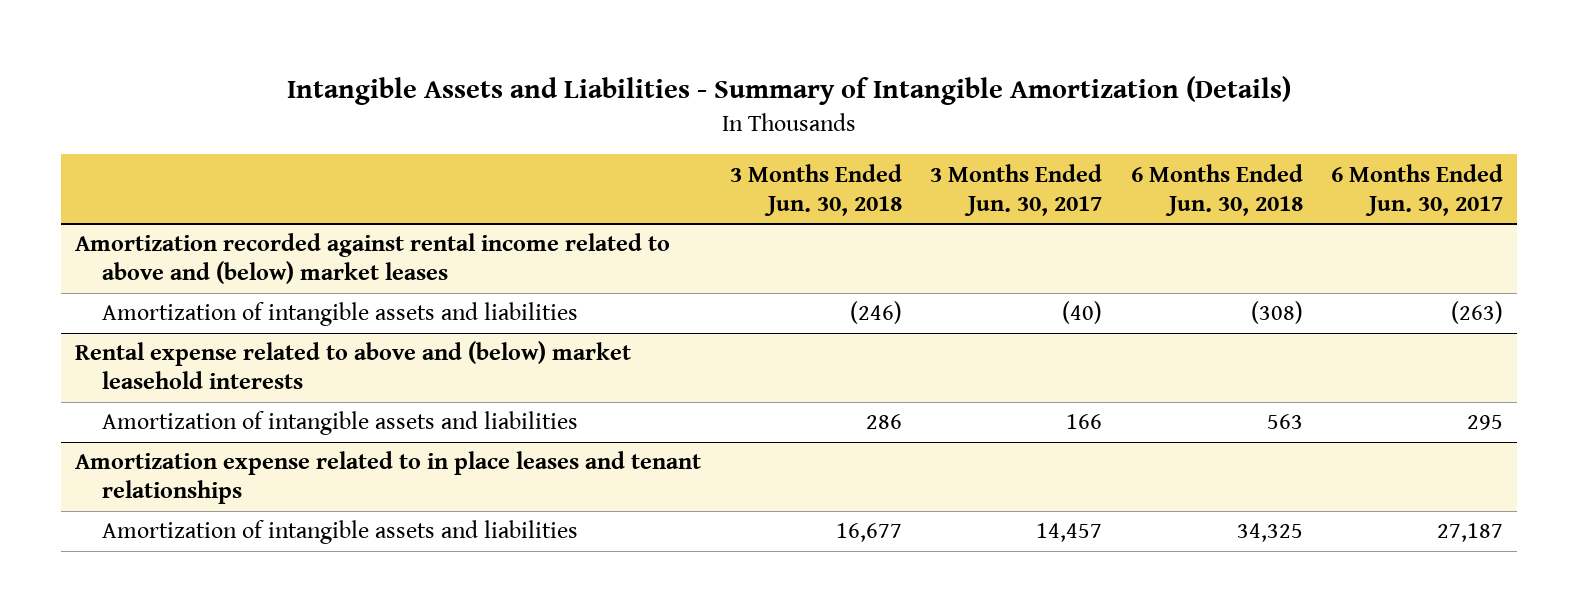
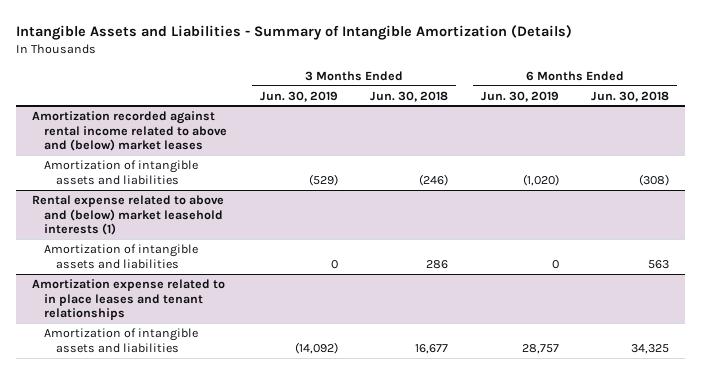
- | 3 Months Ended Jun. 30, 2018 | 3 Months Ended Jun. 30, 2017 | 6 Months Ended Jun. 30, 2018 | 6 Months Ended Jun. 30, 2017
+ | 3 Months Ended Jun. 30, 2019 | 3 Months Ended Jun. 30, 2018 | 6 Months Ended Jun. 30, 2019 | 6 Months Ended Jun. 30, 2018
- Rental expense related to above and (below) market leasehold interests
+ Rental expense related to above and (below) market leasehold interests (1)

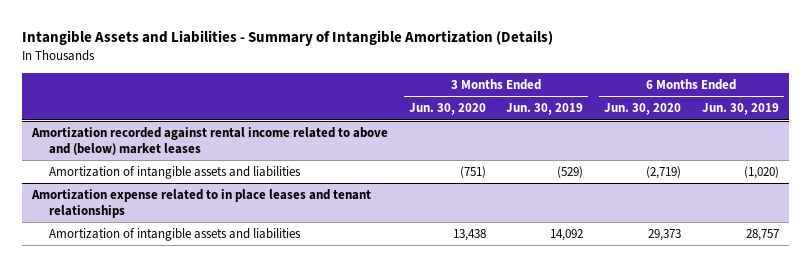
- | 3 Months Ended Jun. 30, 2019 | 3 Months Ended Jun. 30, 2018 | 6 Months Ended Jun. 30, 2019 | 6 Months Ended Jun. 30, 2018
+ | 3 Months Ended Jun. 30, 2020 | 3 Months Ended Jun. 30, 2019 | 6 Months Ended Jun. 30, 2020 | 6 Months Ended Jun. 30, 2019
- Rental expense related to above and (below) market leasehold interests (1)
- Amortization of intangible assets and liabilities | 0 | 286 | 0 | 563
@ Amortization expense related to in place leases and tenant relationships
- Amortization of intangible assets and liabilities | (14,092) | 16,677 | 28,757 | 34,325
+ Amortization of intangible assets and liabilities | 13,438 | 14,092 | 29,373 | 28,757

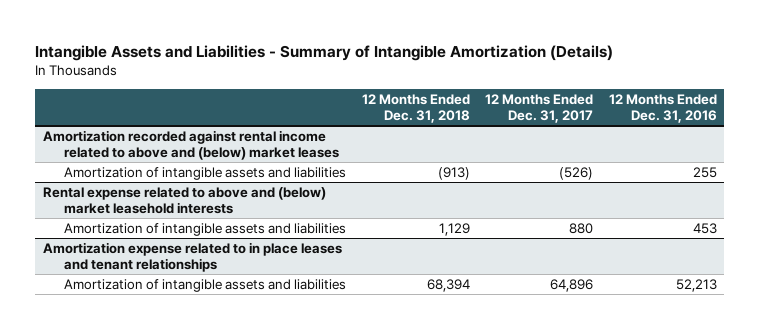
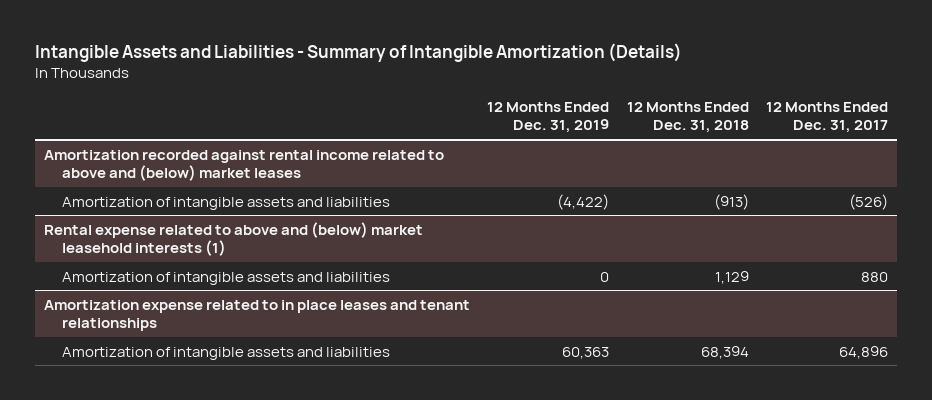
- | 12 Months Ended Dec. 31, 2018 | 12 Months Ended Dec. 31, 2017 | 12 Months Ended Dec. 31, 2016
+ | 12 Months Ended Dec. 31, 2019 | 12 Months Ended Dec. 31, 2018 | 12 Months Ended Dec. 31, 2017
- Rental expense related to above and (below) market leasehold interests
+ Rental expense related to above and (below) market leasehold interests (1)

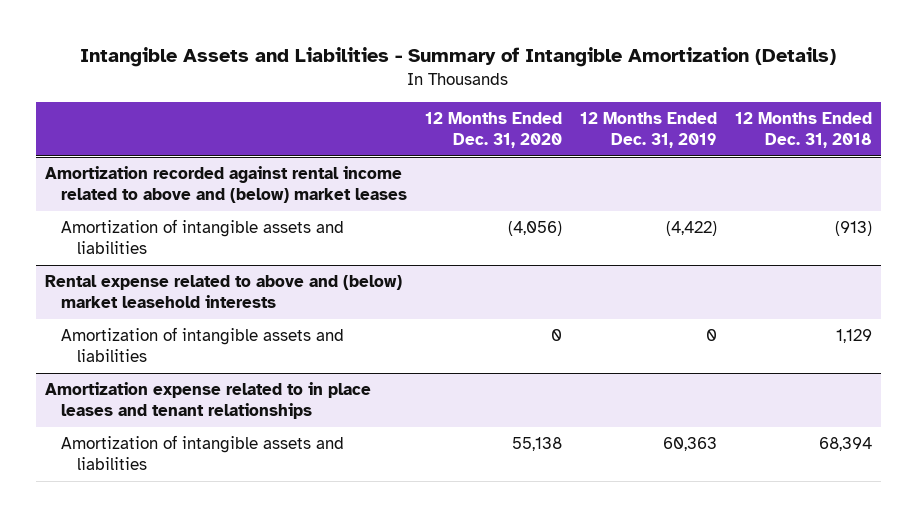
- | 12 Months Ended Dec. 31, 2019 | 12 Months Ended Dec. 31, 2018 | 12 Months Ended Dec. 31, 2017
+ | 12 Months Ended Dec. 31, 2020 | 12 Months Ended Dec. 31, 2019 | 12 Months Ended Dec. 31, 2018
- Rental expense related to above and (below) market leasehold interests (1)
+ Rental expense related to above and (below) market leasehold interests

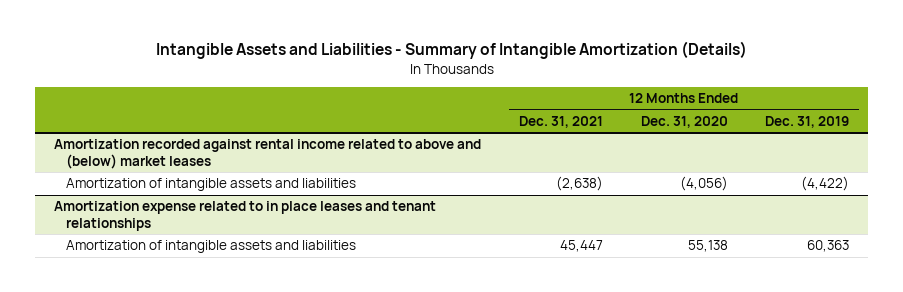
- | 12 Months Ended Dec. 31, 2020 | 12 Months Ended Dec. 31, 2019 | 12 Months Ended Dec. 31, 2018
+ | 12 Months Ended Dec. 31, 2021 | 12 Months Ended Dec. 31, 2020 | 12 Months Ended Dec. 31, 2019
- Rental expense related to above and (below) market leasehold interests
- Amortization of intangible assets and liabilities | 0 | 0 | 1,129

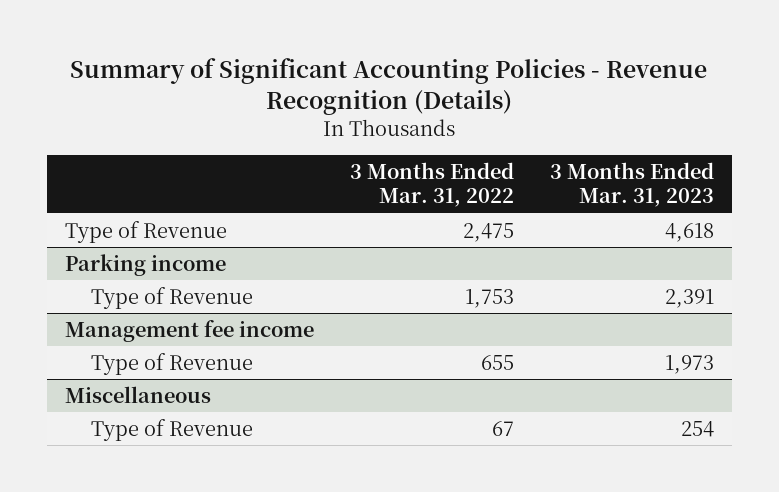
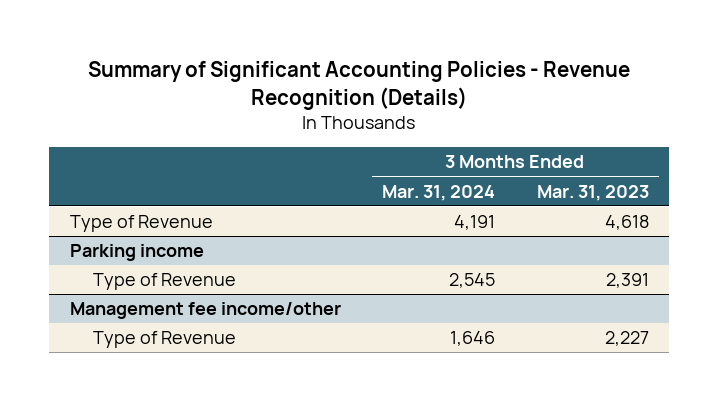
- | 3 Months Ended Mar. 31, 2022 | 3 Months Ended Mar. 31, 2023
+ | 3 Months Ended Mar. 31, 2024 | 3 Months Ended Mar. 31, 2023
- Management fee income
- Type of Revenue | 655 | 1,973
- Miscellaneous
- Type of Revenue | 67 | 254
+ Management fee income/other
+ Type of Revenue | 1,646 | 2,227

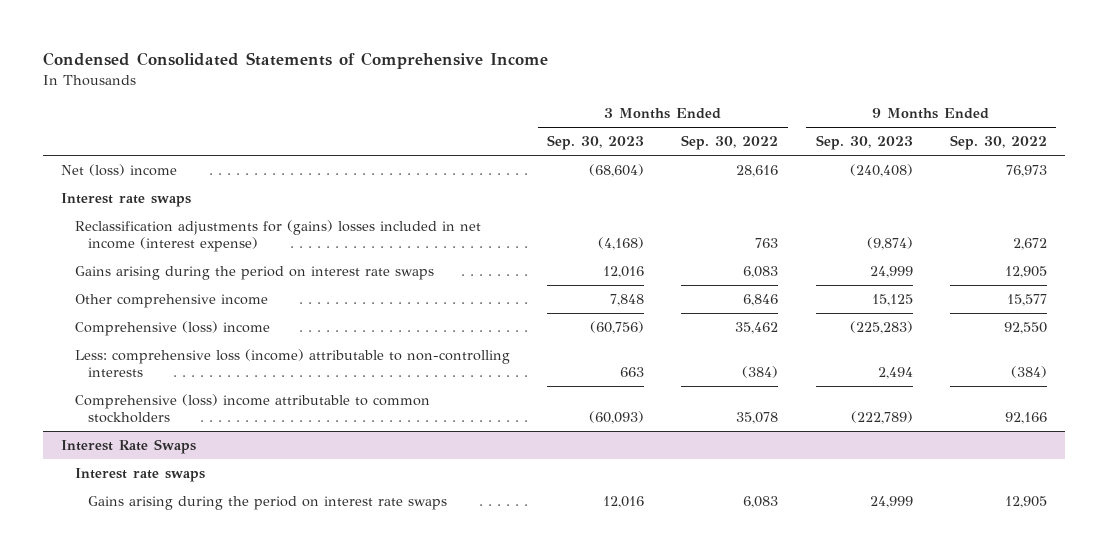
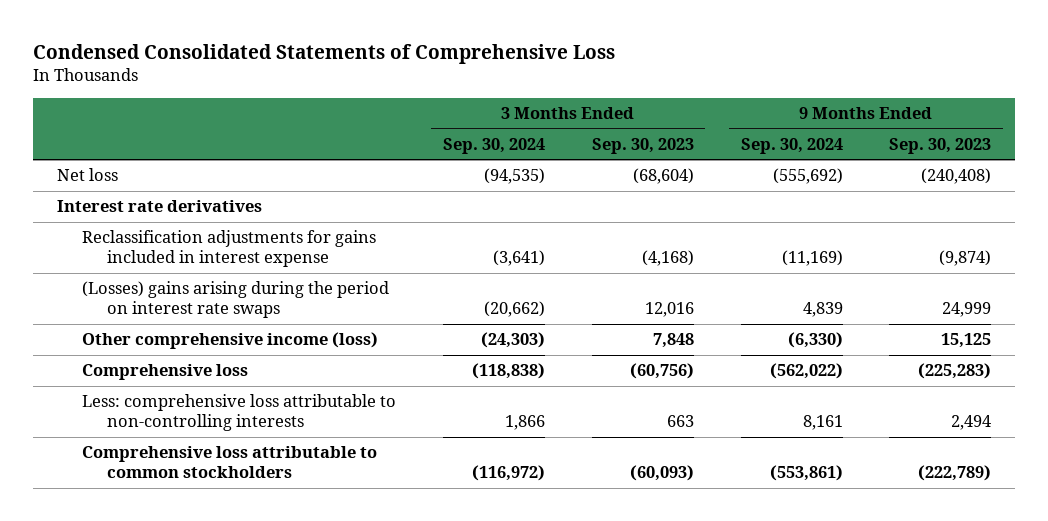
- Condensed Consolidated Statements of Comprehensive Income
+ Condensed Consolidated Statements of Comprehensive Loss
- | 3 Months Ended Sep. 30, 2023 | 3 Months Ended Sep. 30, 2022 | 9 Months Ended Sep. 30, 2023 | 9 Months Ended Sep. 30, 2022
+ | 3 Months Ended Sep. 30, 2024 | 3 Months Ended Sep. 30, 2023 | 9 Months Ended Sep. 30, 2024 | 9 Months Ended Sep. 30, 2023
- Net (loss) income | (68,604) | 28,616 | (240,408) | 76,973
- Interest rate swaps
- Reclassification adjustments for (gains) losses included in net income (interest expense) | (4,168) | 763 | (9,874) | 2,672
- Gains arising during the period on interest rate swaps | 12,016 | 6,083 | 24,999 | 12,905
- Other comprehensive income | 7,848 | 6,846 | 15,125 | 15,577
- Comprehensive (loss) income | (60,756) | 35,462 | (225,283) | 92,550
- Less: comprehensive loss (income) attributable to non-controlling interests | 663 | (384) | 2,494 | (384)
- Comprehensive (loss) income attributable to common stockholders | (60,093) | 35,078 | (222,789) | 92,166
- Interest Rate Swaps
- Interest rate swaps
- Gains arising during the period on interest rate swaps | 12,016 | 6,083 | 24,999 | 12,905
+ Net loss | (94,535) | (68,604) | (555,692) | (240,408)
+ Interest rate derivatives
+ Reclassification adjustments for gains included in interest expense | (3,641) | (4,168) | (11,169) | (9,874)
+ (Losses) gains arising during the period on interest rate swaps | (20,662) | 12,016 | 4,839 | 24,999
+ Other comprehensive income (loss) | (24,303) | 7,848 | (6,330) | 15,125
+ Comprehensive loss | (118,838) | (60,756) | (562,022) | (225,283)
+ Less: comprehensive loss attributable to non-controlling interests | 1,866 | 663 | 8,161 | 2,494
+ Comprehensive loss attributable to common stockholders | (116,972) | (60,093) | (553,861) | (222,789)

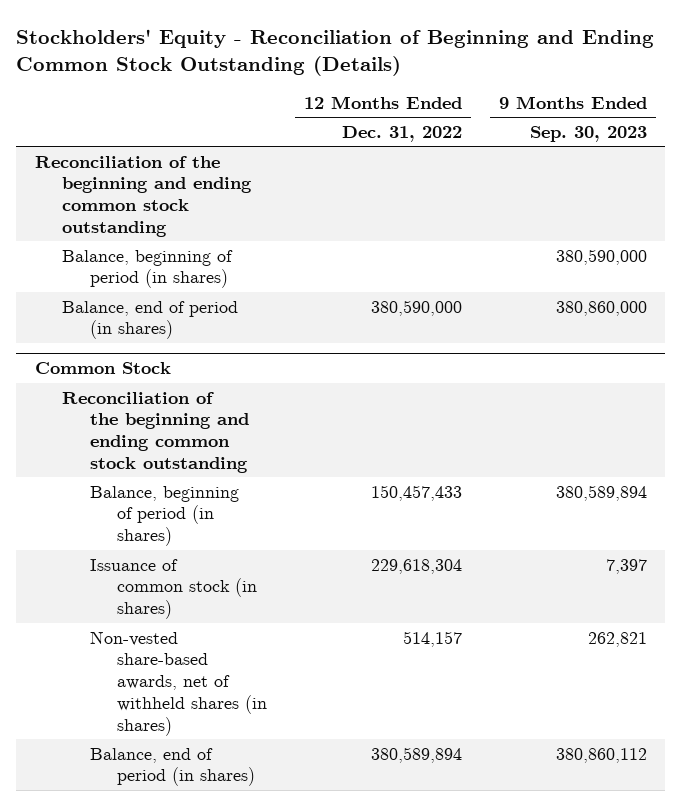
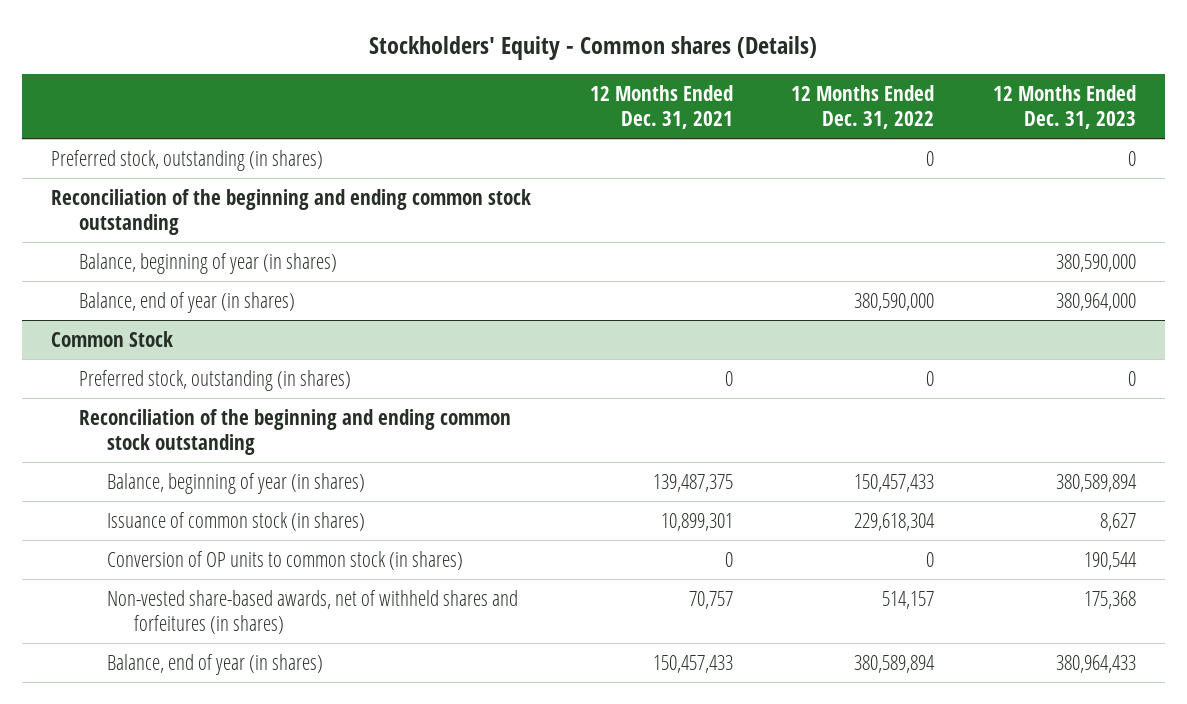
- Stockholders' Equity - Reconciliation of Beginning and Ending Common Stock Outstanding (Details)
+ Stockholders' Equity - Common shares (Details)
- | 12 Months Ended Dec. 31, 2022 | 9 Months Ended Sep. 30, 2023
+ | 12 Months Ended Dec. 31, 2021 | 12 Months Ended Dec. 31, 2022 | 12 Months Ended Dec. 31, 2023
+ Preferred stock, outstanding (in shares) | | 0 | 0
- Balance, beginning of period (in shares) | | 380,590,000
- Balance, end of period (in shares) | 380,590,000 | 380,860,000
+ Balance, beginning of year (in shares) | | | 380,590,000
+ Balance, end of year (in shares) | | 380,590,000 | 380,964,000
@ Common Stock
+ Preferred stock, outstanding (in shares) | 0 | 0 | 0
- Balance, beginning of period (in shares) | 150,457,433 | 380,589,894
+ Balance, beginning of year (in shares) | 139,487,375 | 150,457,433 | 380,589,894
- Non-vested share-based awards, net of withheld shares (in shares) | 514,157 | 262,821
- Balance, end of period (in shares) | 380,589,894 | 380,860,112
+ Conversion of OP units to common stock (in shares) | 0 | 0 | 190,544
+ Non-vested share-based awards, net of withheld shares and forfeitures (in shares) | 70,757 | 514,157 | 175,368
+ Balance, end of year (in shares) | 150,457,433 | 380,589,894 | 380,964,433

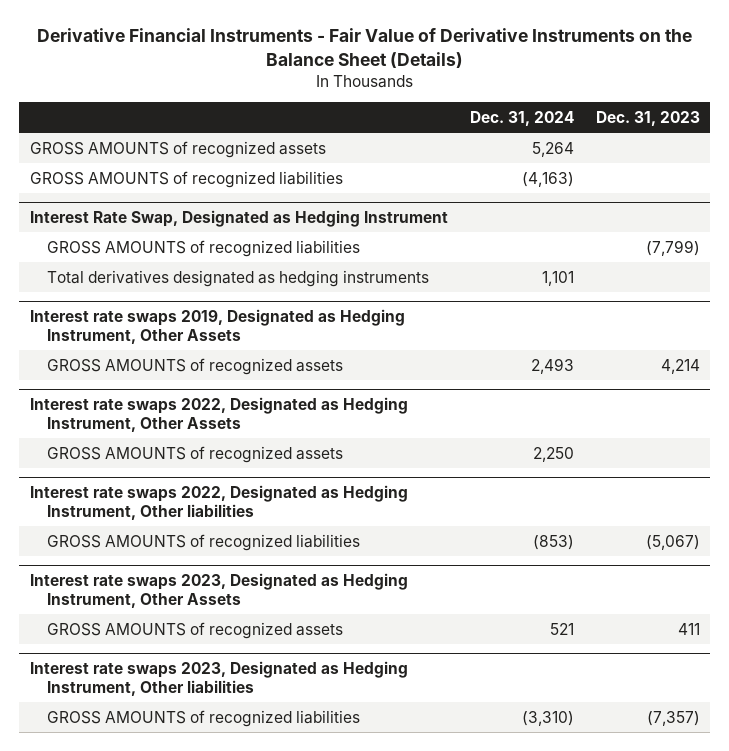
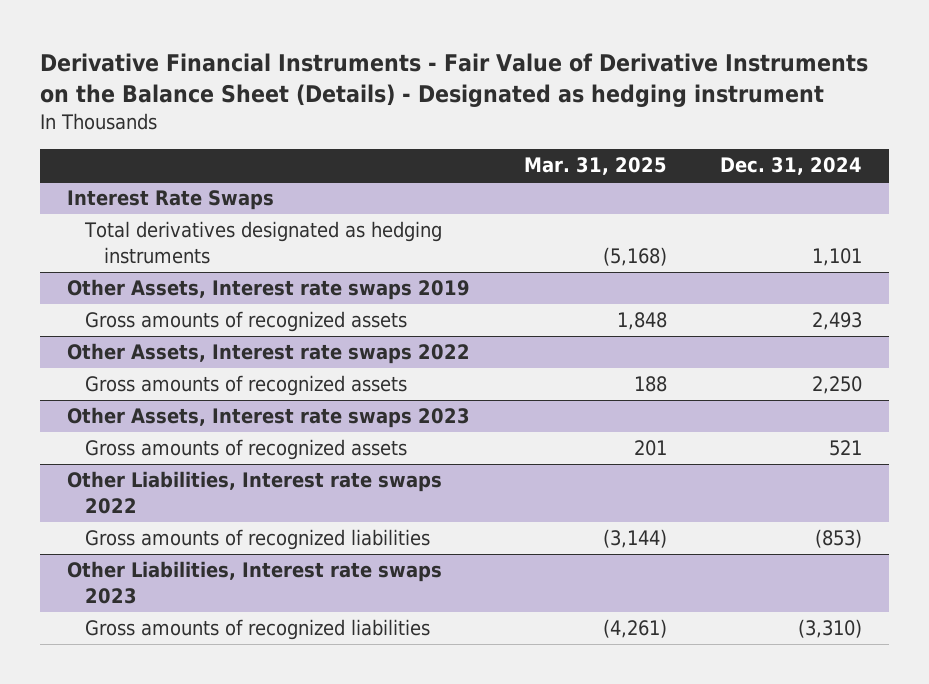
- Derivative Financial Instruments - Fair Value of Derivative Instruments on the Balance Sheet (Details)
+ Derivative Financial Instruments - Fair Value of Derivative Instruments on the Balance Sheet (Details) - Designated as hedging instrument
- | Dec. 31, 2024 | Dec. 31, 2023
+ | Mar. 31, 2025 | Dec. 31, 2024
- GROSS AMOUNTS of recognized assets | 5,264 |
- GROSS AMOUNTS of recognized liabilities | (4,163) |
- Interest Rate Swap, Designated as Hedging Instrument
- GROSS AMOUNTS of recognized liabilities | | (7,799)
+ Interest Rate Swaps
- Interest rate swaps 2019, Designated as Hedging Instrument, Other Assets
- GROSS AMOUNTS of recognized assets | 2,493 | 4,214
- Interest rate swaps 2022, Designated as Hedging Instrument, Other Assets
- GROSS AMOUNTS of recognized assets | 2,250 |
- Interest rate swaps 2022, Designated as Hedging Instrument, Other liabilities
- GROSS AMOUNTS of recognized liabilities | (853) | (5,067)
- Interest rate swaps 2023, Designated as Hedging Instrument, Other Assets
- GROSS AMOUNTS of recognized assets | 521 | 411
- Interest rate swaps 2023, Designated as Hedging Instrument, Other liabilities
- GROSS AMOUNTS of recognized liabilities | (3,310) | (7,357)
+ Other Assets, Interest rate swaps 2019
+ Gross amounts of recognized assets | 1,848 | 2,493
+ Other Assets, Interest rate swaps 2022
+ Gross amounts of recognized assets | 188 | 2,250
+ Other Assets, Interest rate swaps 2023
+ Gross amounts of recognized assets | 201 | 521
+ Other Liabilities, Interest rate swaps 2022
+ Gross amounts of recognized liabilities | (3,144) | (853)
+ Other Liabilities, Interest rate swaps 2023
+ Gross amounts of recognized liabilities | (4,261) | (3,310)

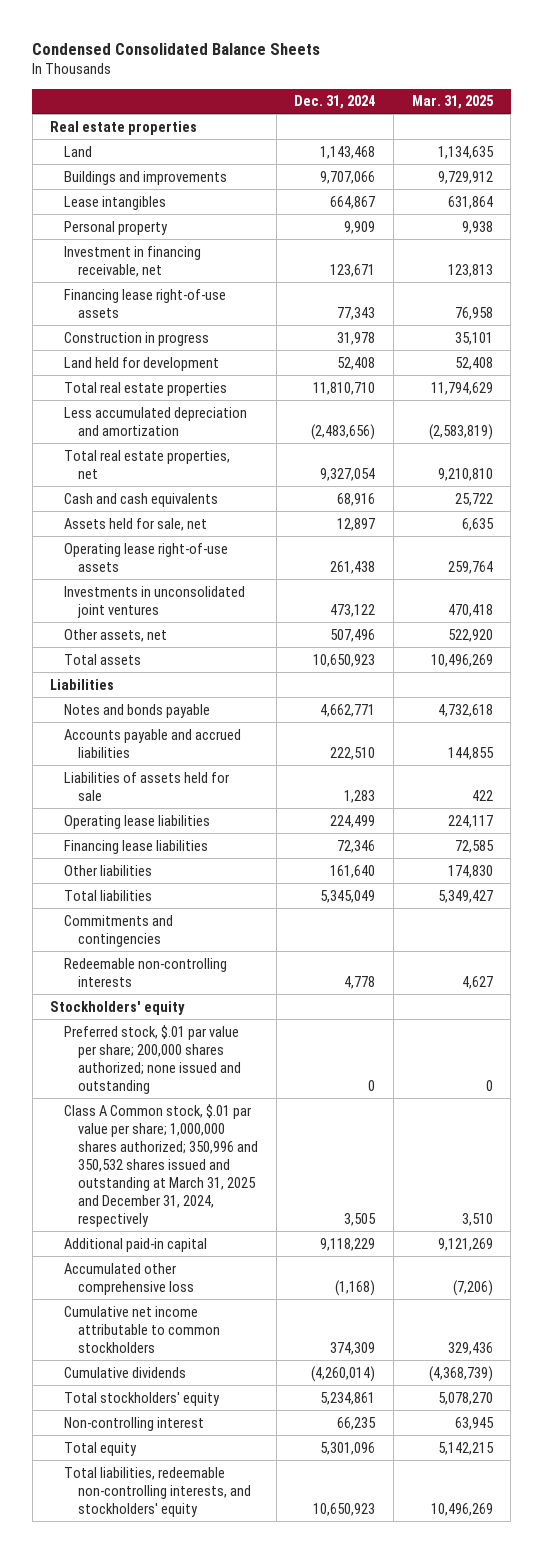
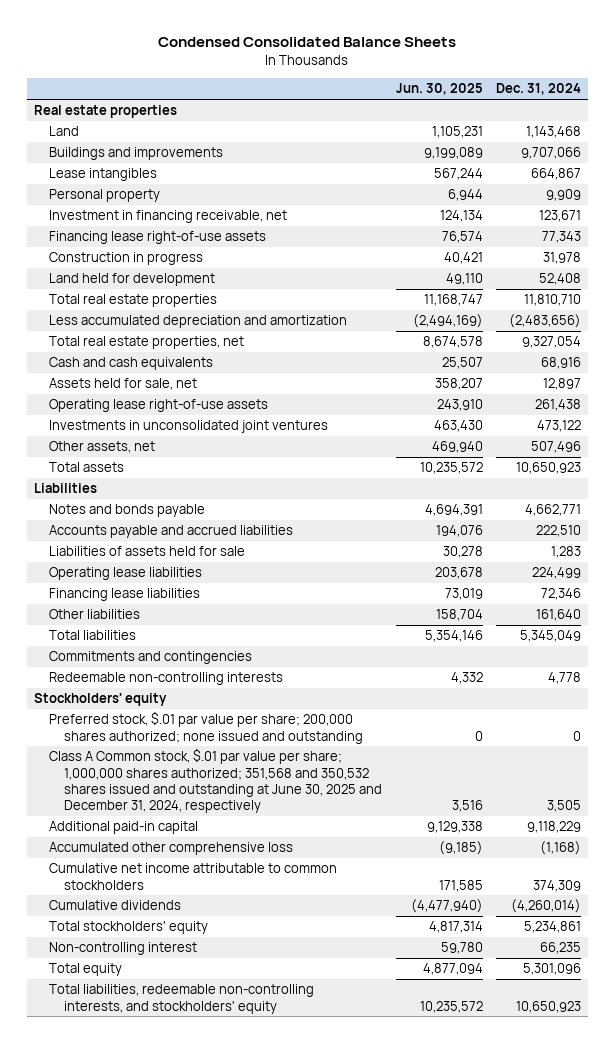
- | Dec. 31, 2024 | Mar. 31, 2025
+ | Jun. 30, 2025 | Dec. 31, 2024
- Class A Common stock, $.01 par value per share; 1,000,000 shares authorized; 350,996 and 350,532 shares issued and outstanding at March 31, 2025 and December 31, 2024, respectively | 3,505 | 3,510
+ Class A Common stock, $.01 par value per share; 1,000,000 shares authorized; 351,568 and 350,532 shares issued and outstanding at June 30, 2025 and December 31, 2024, respectively | 3,516 | 3,505

